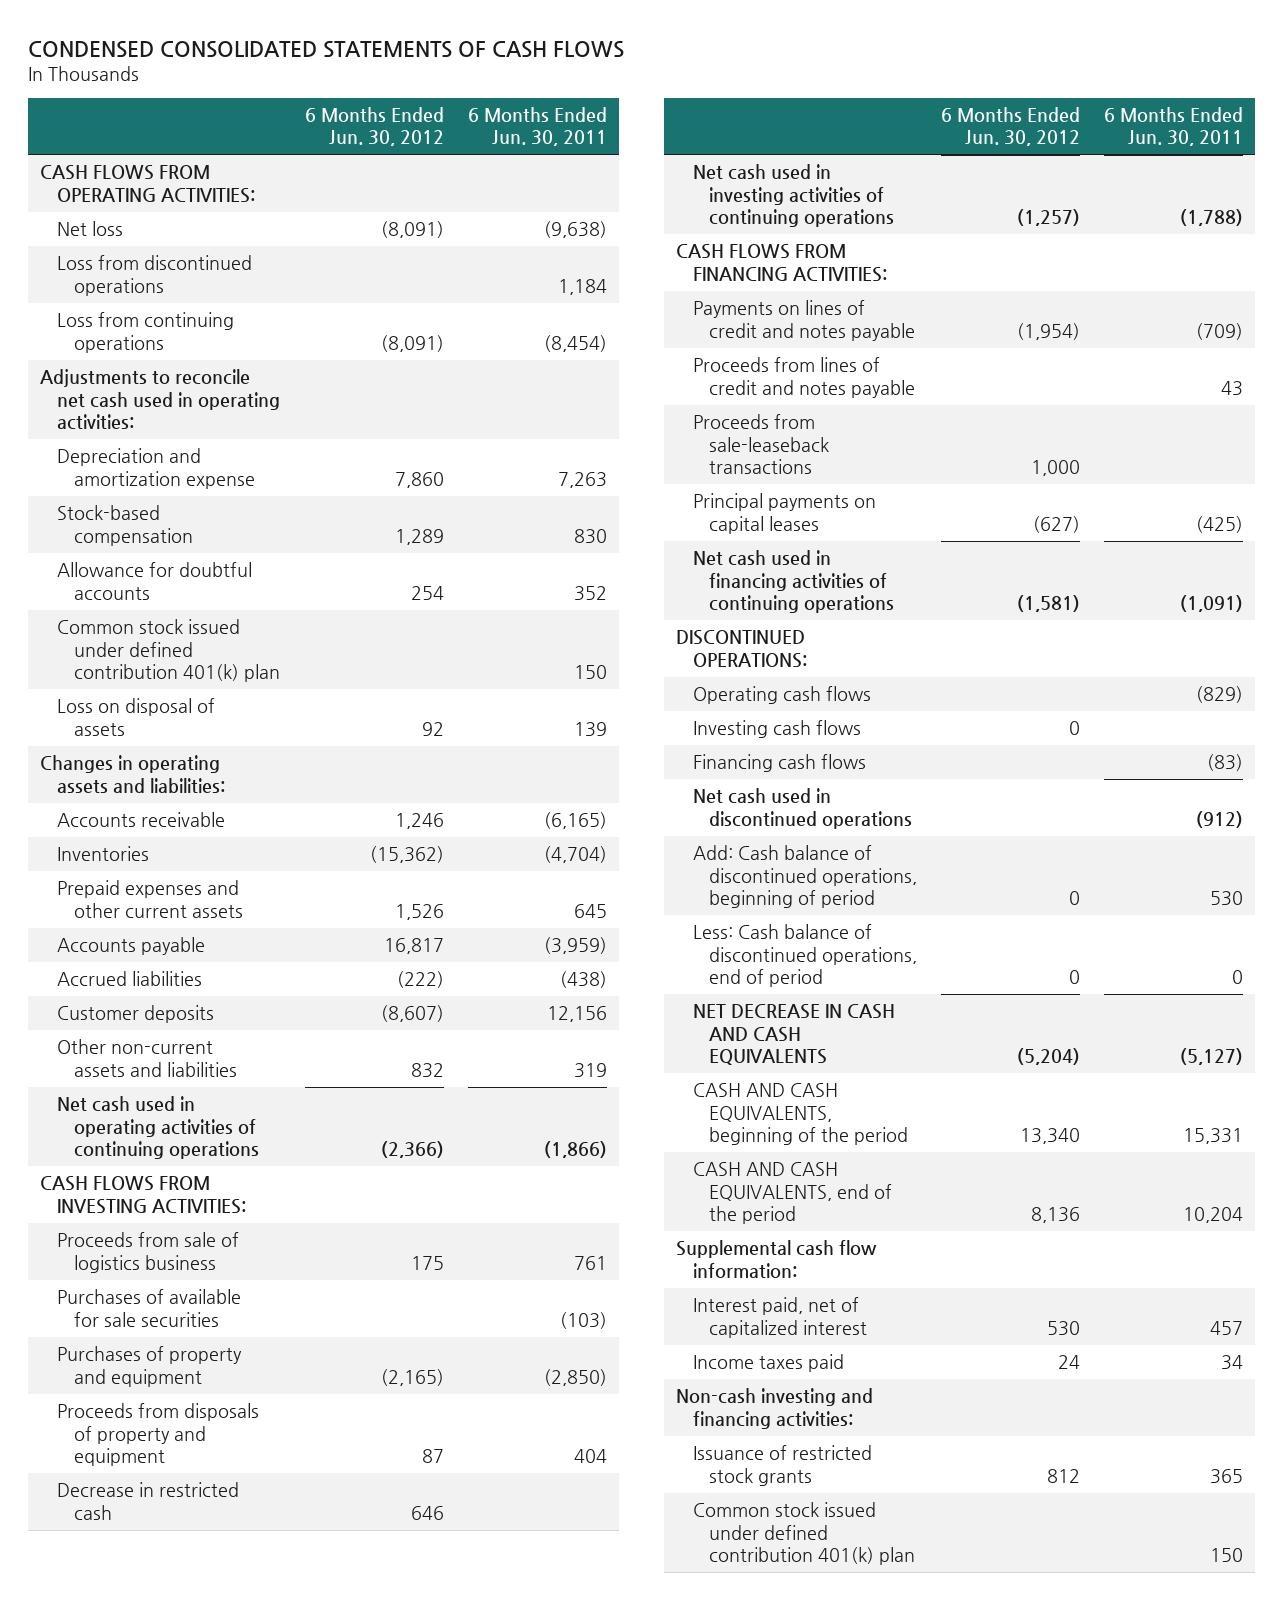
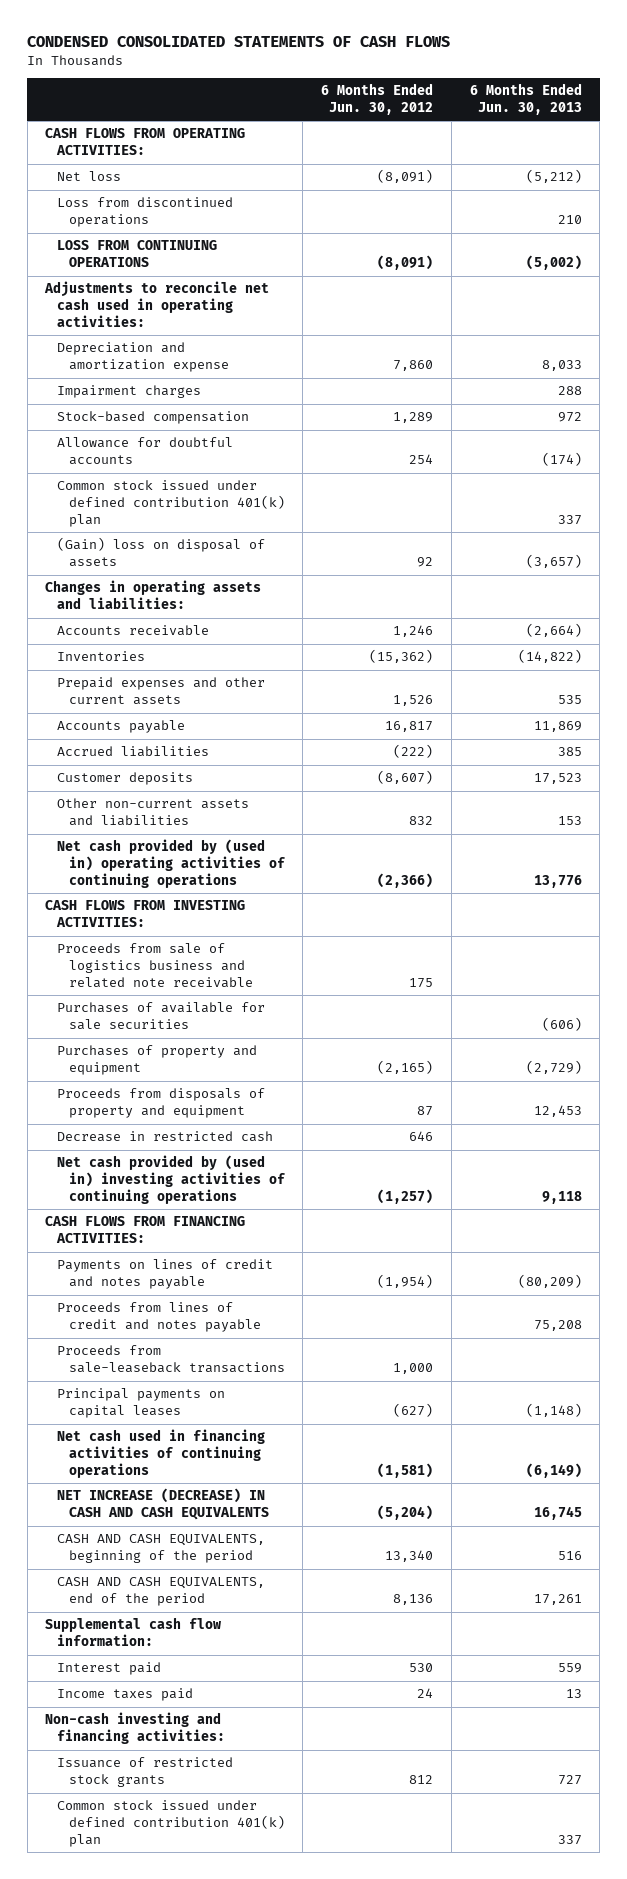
- | 6 Months Ended Jun. 30, 2012 | 6 Months Ended Jun. 30, 2011
+ | 6 Months Ended Jun. 30, 2012 | 6 Months Ended Jun. 30, 2013
- Loss from continuing operations | (8,091) | (8,454)
+ LOSS FROM CONTINUING OPERATIONS | (8,091) | (5,002)
+ Impairment charges | | 288
- Loss on disposal of assets | 92 | 139
+ (Gain) loss on disposal of assets | 92 | (3,657)
- Net cash used in operating activities of continuing operations | (2,366) | (1,866)
+ Net cash provided by (used in) operating activities of continuing operations | (2,366) | 13,776
- Proceeds from sale of logistics business | 175 | 761
+ Proceeds from sale of logistics business and related note receivable | 175 |
- Net cash used in investing activities of continuing operations | (1,257) | (1,788)
+ Net cash provided by (used in) investing activities of continuing operations | (1,257) | 9,118
- DISCONTINUED OPERATIONS:
- Operating cash flows | | (829)
- Investing cash flows | 0 |
- Financing cash flows | | (83)
- Net cash used in discontinued operations | | (912)
- Add: Cash balance of discontinued operations, beginning of period | 0 | 530
- Less: Cash balance of discontinued operations, end of period | 0 | 0
- NET DECREASE IN CASH AND CASH EQUIVALENTS | (5,204) | (5,127)
+ NET INCREASE (DECREASE) IN CASH AND CASH EQUIVALENTS | (5,204) | 16,745
- Interest paid, net of capitalized interest | 530 | 457
+ Interest paid | 530 | 559

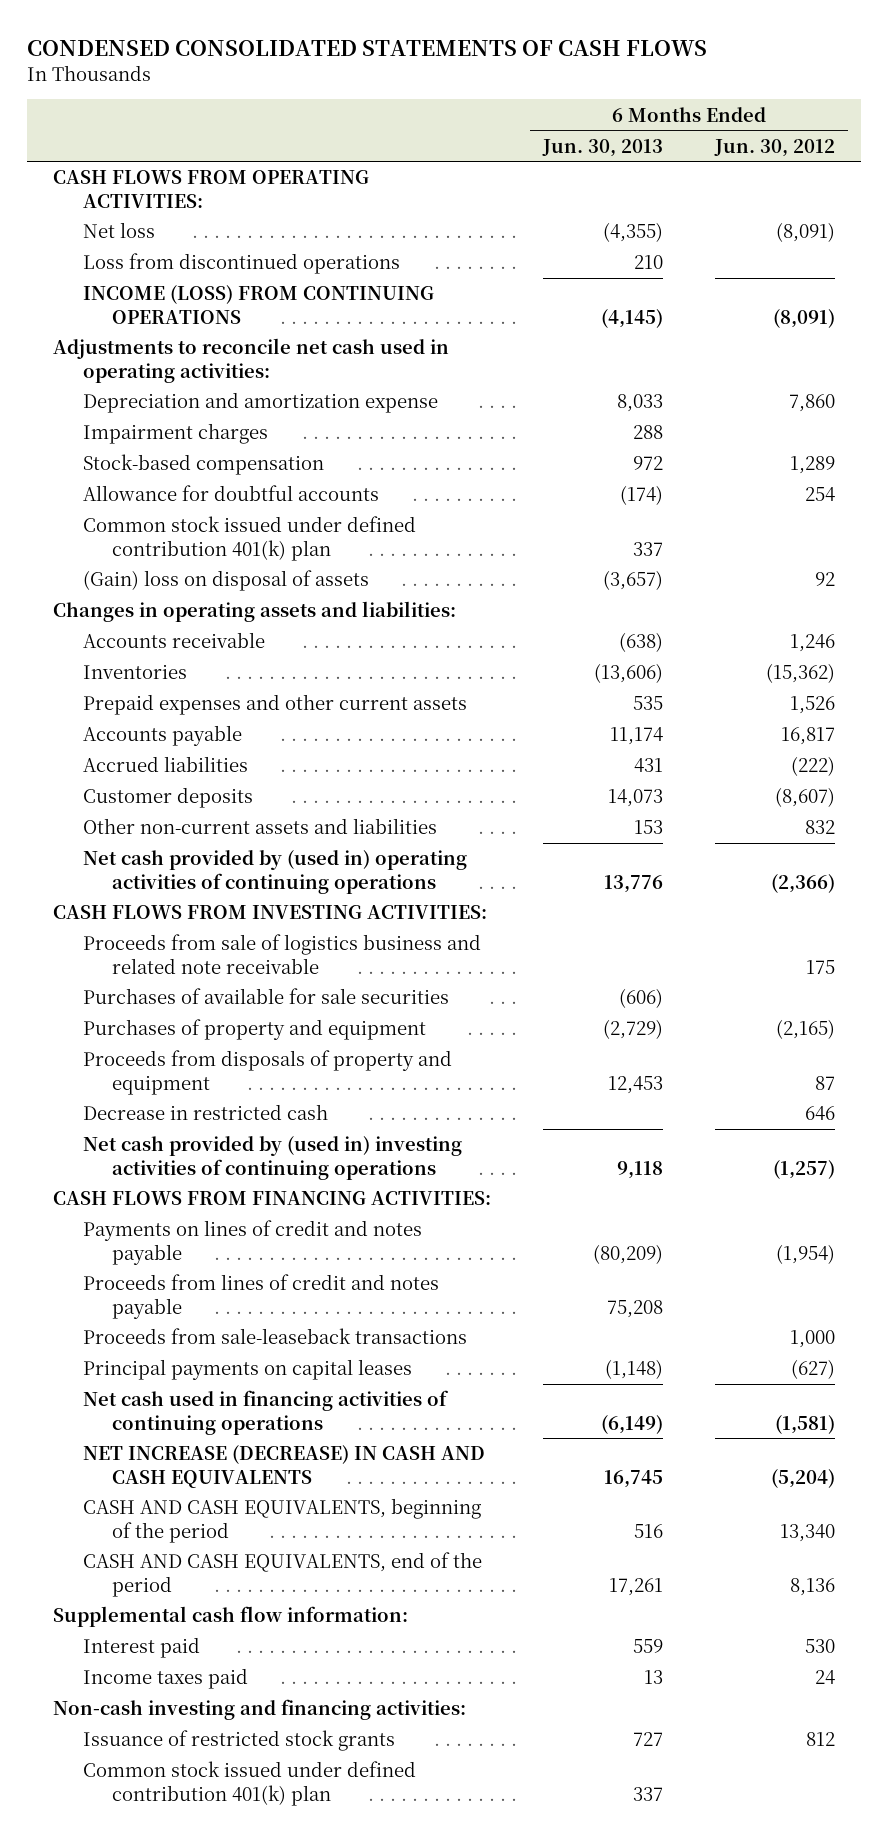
- | 6 Months Ended Jun. 30, 2012 | 6 Months Ended Jun. 30, 2013
+ | 6 Months Ended Jun. 30, 2013 | 6 Months Ended Jun. 30, 2012
- Net loss | (8,091) | (5,212)
+ Net loss | (4,355) | (8,091)
- LOSS FROM CONTINUING OPERATIONS | (8,091) | (5,002)
+ INCOME (LOSS) FROM CONTINUING OPERATIONS | (4,145) | (8,091)
- Accounts receivable | 1,246 | (2,664)
- Inventories | (15,362) | (14,822)
+ Accounts receivable | (638) | 1,246
+ Inventories | (13,606) | (15,362)
- Accounts payable | 16,817 | 11,869
- Accrued liabilities | (222) | 385
- Customer deposits | (8,607) | 17,523
+ Accounts payable | 11,174 | 16,817
+ Accrued liabilities | 431 | (222)
+ Customer deposits | 14,073 | (8,607)

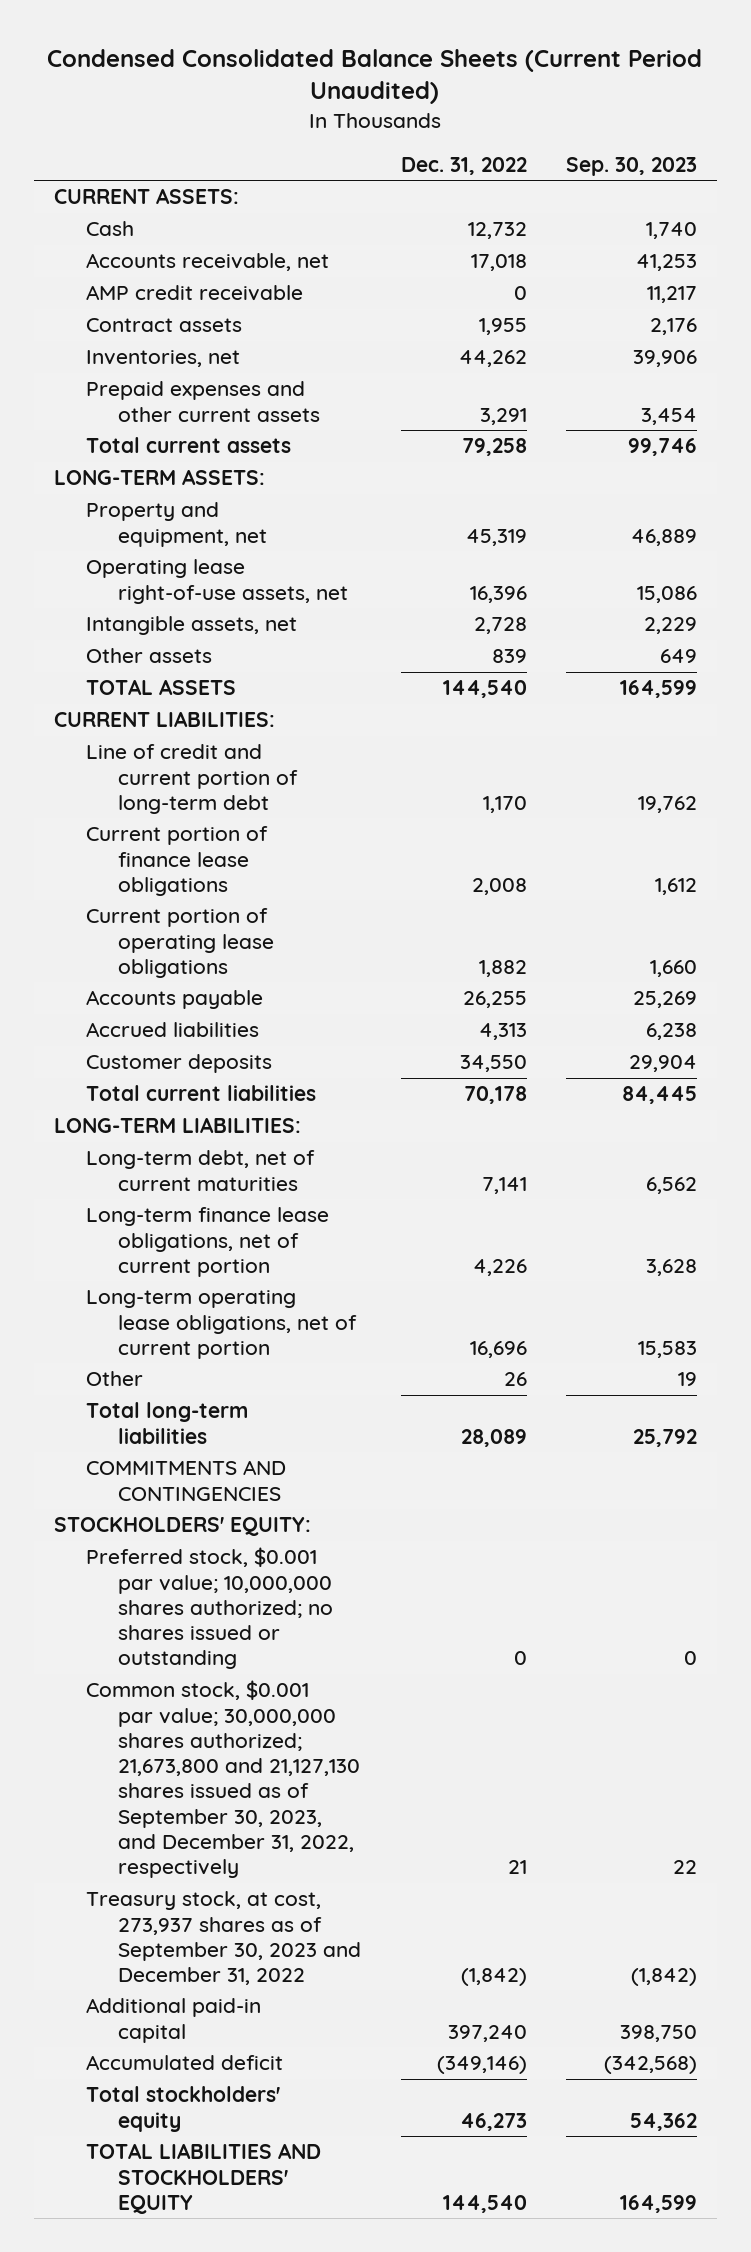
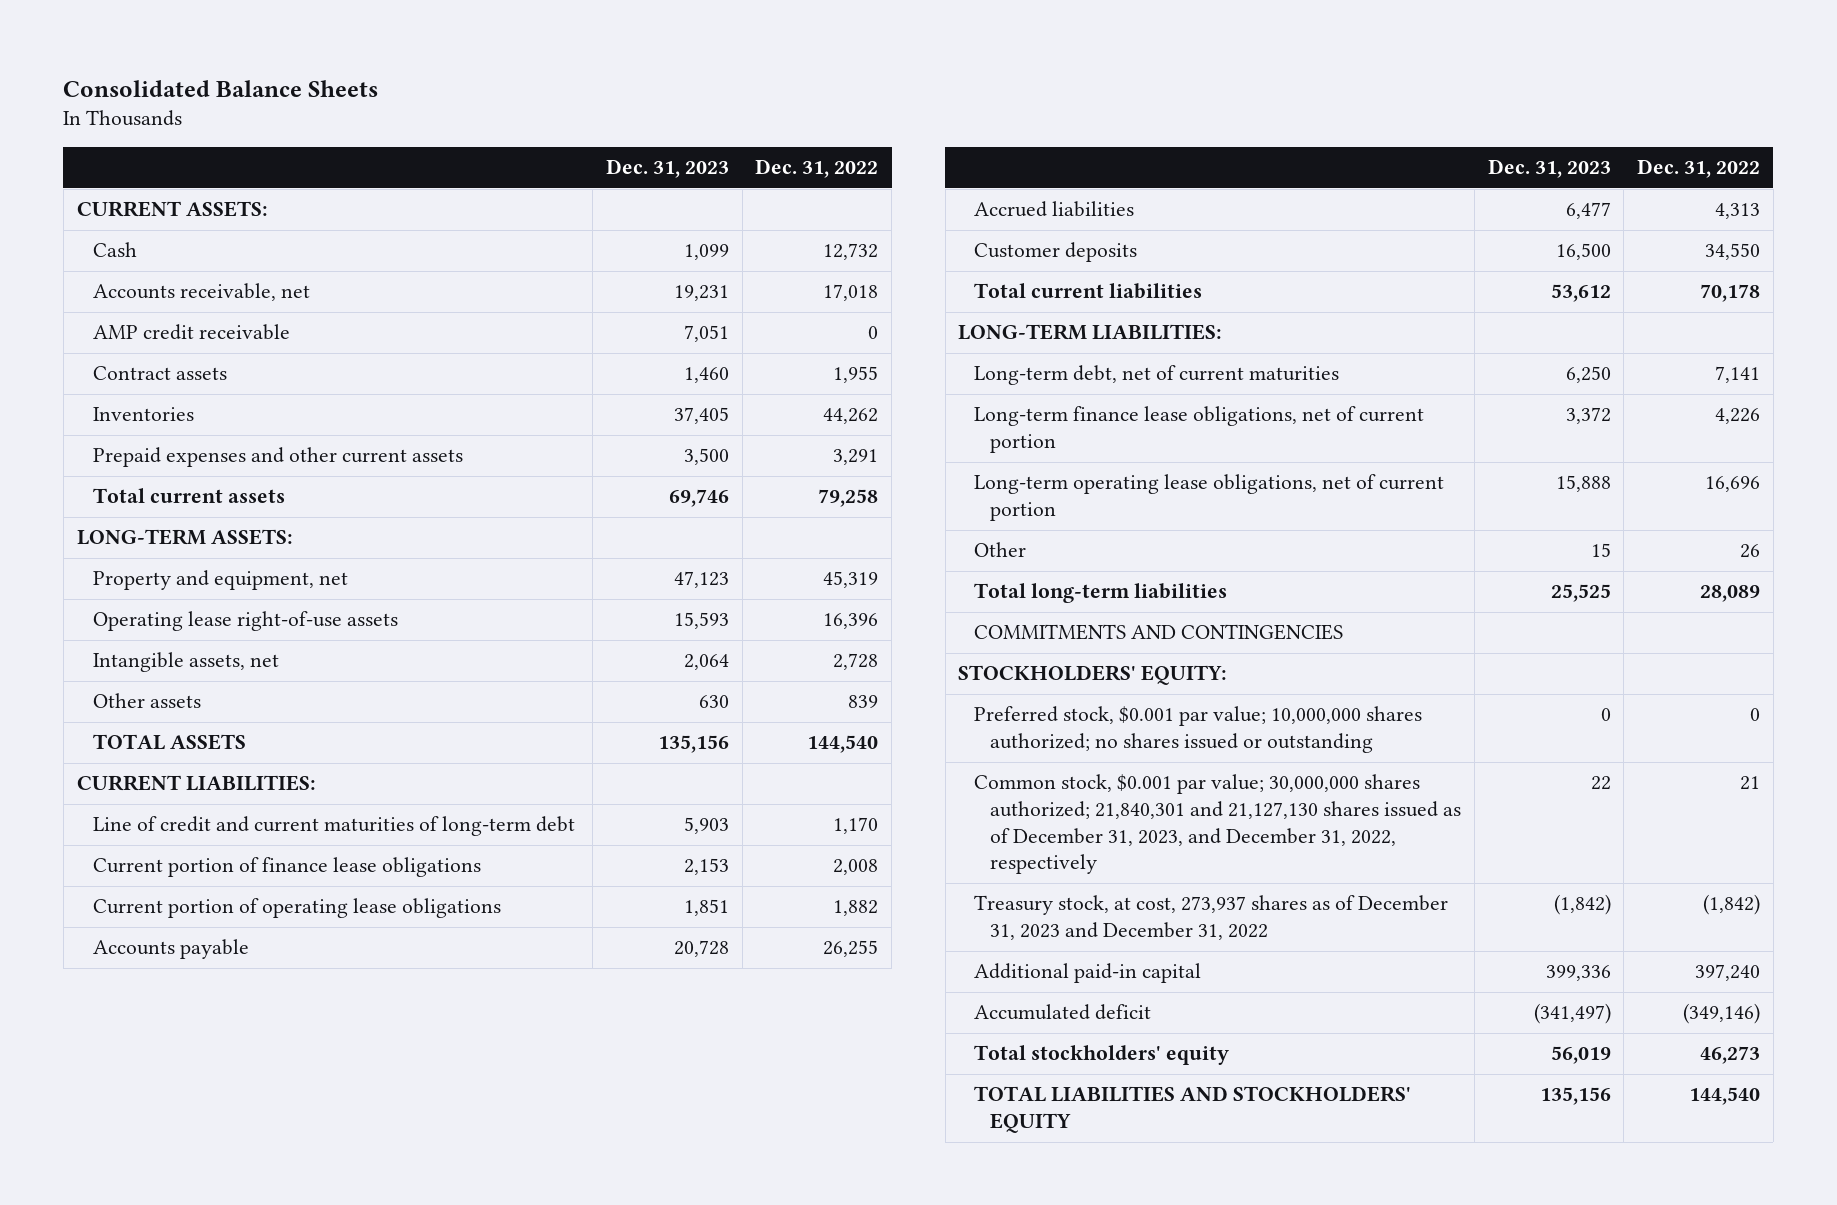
- Condensed Consolidated Balance Sheets (Current Period Unaudited)
+ Consolidated Balance Sheets
- | Dec. 31, 2022 | Sep. 30, 2023
+ | Dec. 31, 2023 | Dec. 31, 2022
- Inventories, net | 44,262 | 39,906
+ Inventories | 37,405 | 44,262
- Operating lease right-of-use assets, net | 16,396 | 15,086
+ Operating lease right-of-use assets | 15,593 | 16,396
- Line of credit and current portion of long-term debt | 1,170 | 19,762
+ Line of credit and current maturities of long-term debt | 5,903 | 1,170
- Common stock, $0.001 par value; 30,000,000 shares authorized; 21,673,800 and 21,127,130 shares issued as of September 30, 2023, and December 31, 2022, respectively | 21 | 22
- Treasury stock, at cost, 273,937 shares as of September 30, 2023 and December 31, 2022 | (1,842) | (1,842)
+ Common stock, $0.001 par value; 30,000,000 shares authorized; 21,840,301 and 21,127,130 shares issued as of December 31, 2023, and December 31, 2022, respectively | 22 | 21
+ Treasury stock, at cost, 273,937 shares as of December 31, 2023 and December 31, 2022 | (1,842) | (1,842)

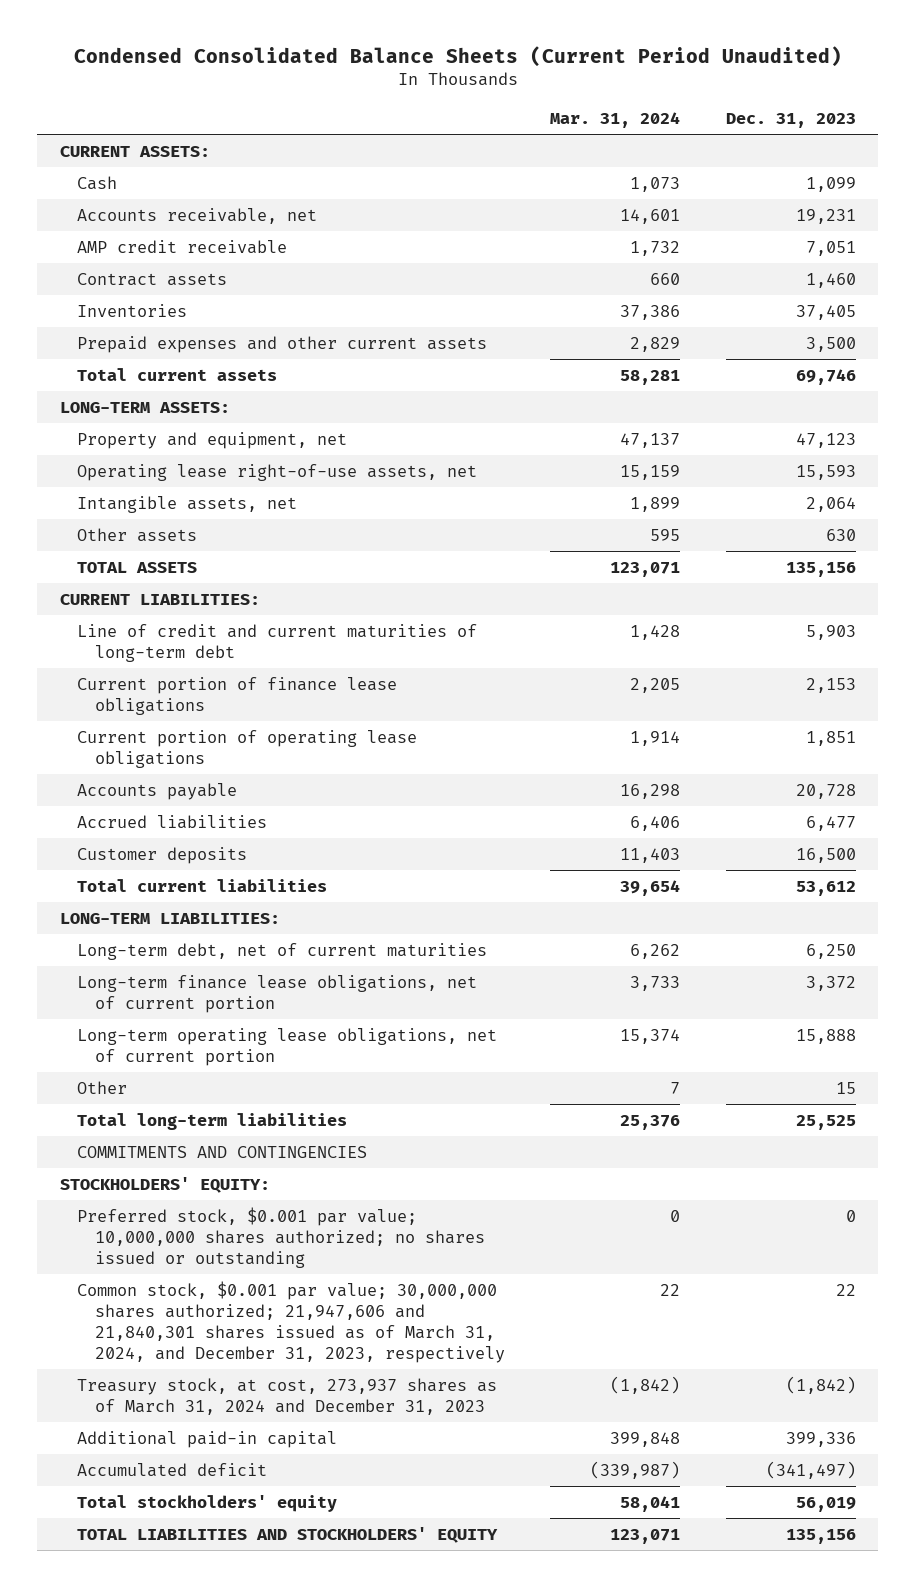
- Consolidated Balance Sheets
+ Condensed Consolidated Balance Sheets (Current Period Unaudited)
- | Dec. 31, 2023 | Dec. 31, 2022
+ | Mar. 31, 2024 | Dec. 31, 2023
- Operating lease right-of-use assets | 15,593 | 16,396
+ Operating lease right-of-use assets, net | 15,159 | 15,593
- Common stock, $0.001 par value; 30,000,000 shares authorized; 21,840,301 and 21,127,130 shares issued as of December 31, 2023, and December 31, 2022, respectively | 22 | 21
- Treasury stock, at cost, 273,937 shares as of December 31, 2023 and December 31, 2022 | (1,842) | (1,842)
+ Common stock, $0.001 par value; 30,000,000 shares authorized; 21,947,606 and 21,840,301 shares issued as of March 31, 2024, and December 31, 2023, respectively | 22 | 22
+ Treasury stock, at cost, 273,937 shares as of March 31, 2024 and December 31, 2023 | (1,842) | (1,842)

